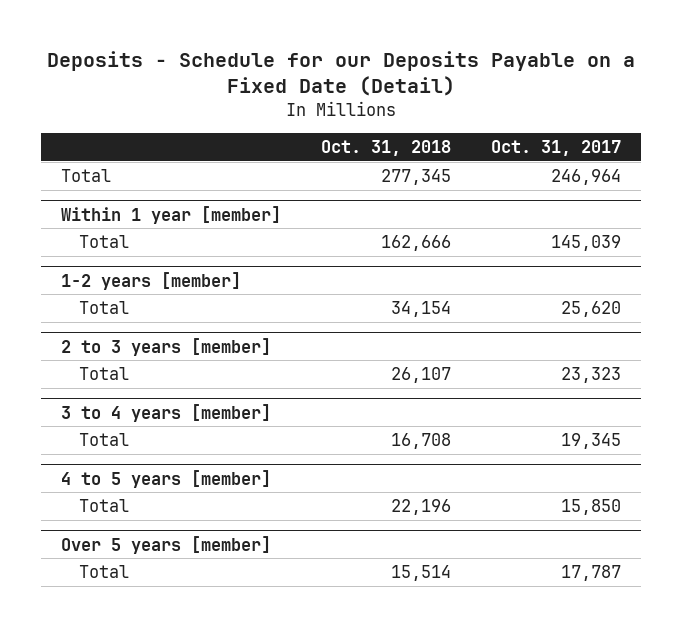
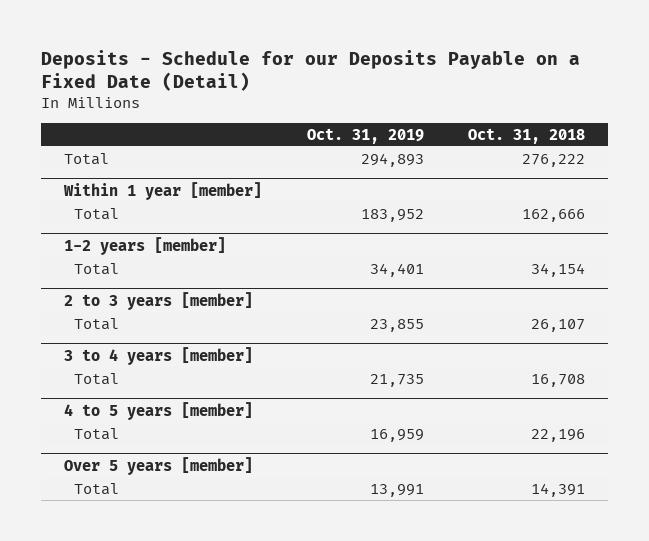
- | Oct. 31, 2018 | Oct. 31, 2017
+ | Oct. 31, 2019 | Oct. 31, 2018
- Total | 277,345 | 246,964
+ Total | 294,893 | 276,222
@ Over 5 years [member]
- Total | 15,514 | 17,787
+ Total | 13,991 | 14,391

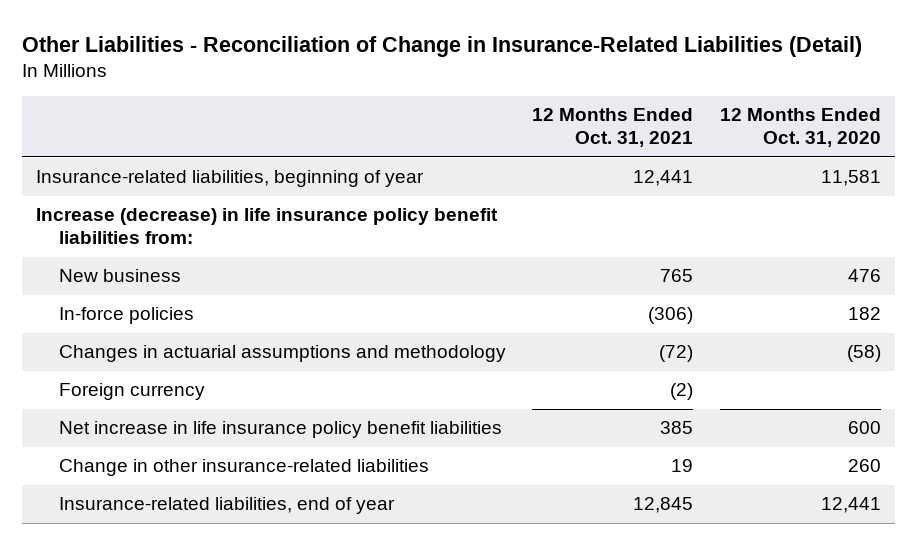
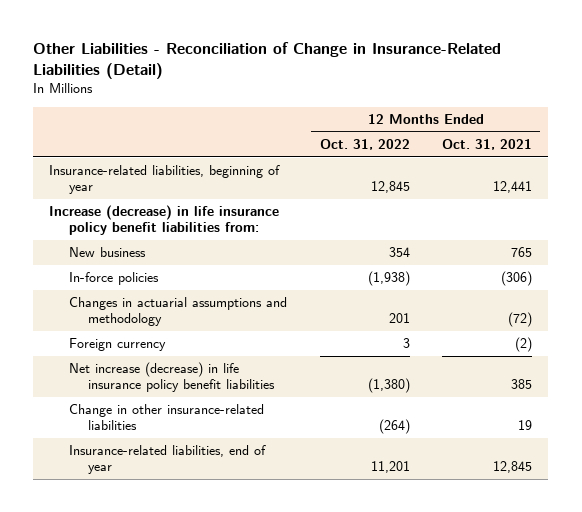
- | 12 Months Ended Oct. 31, 2021 | 12 Months Ended Oct. 31, 2020
+ | 12 Months Ended Oct. 31, 2022 | 12 Months Ended Oct. 31, 2021
- Net increase in life insurance policy benefit liabilities | 385 | 600
+ Net increase (decrease) in life insurance policy benefit liabilities | (1,380) | 385

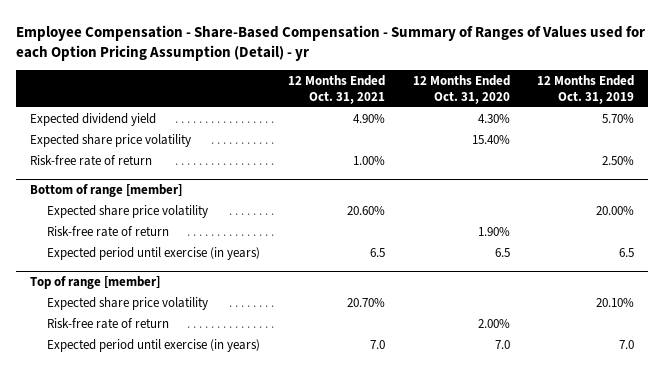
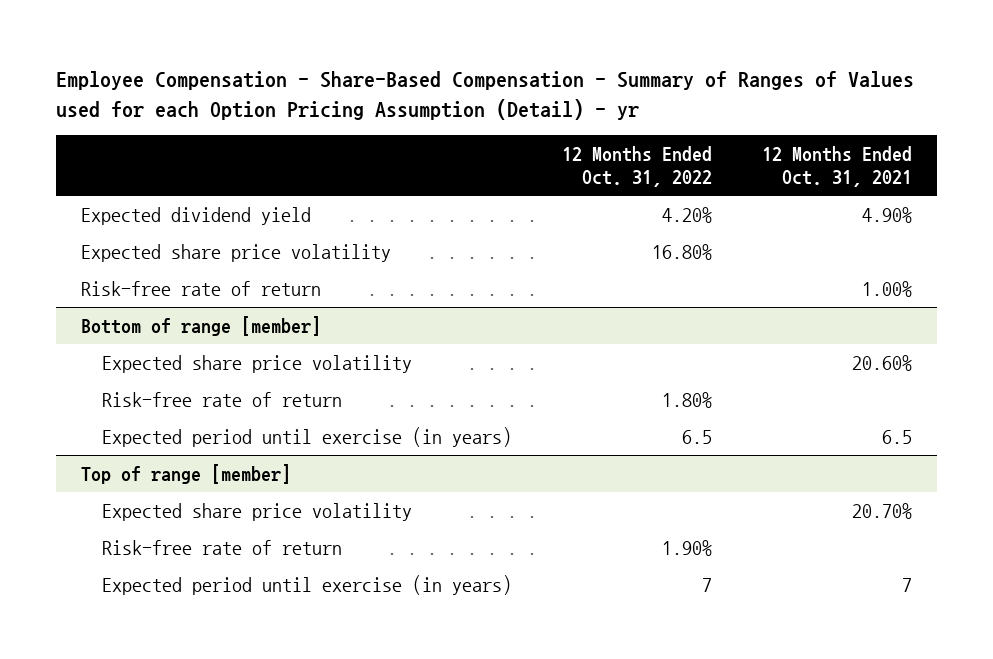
- | 12 Months Ended Oct. 31, 2021 | 12 Months Ended Oct. 31, 2020 | 12 Months Ended Oct. 31, 2019
+ | 12 Months Ended Oct. 31, 2022 | 12 Months Ended Oct. 31, 2021
@ Top of range [member]
- Expected period until exercise (in years) | 7.0 | 7.0 | 7.0
+ Expected period until exercise (in years) | 7 | 7

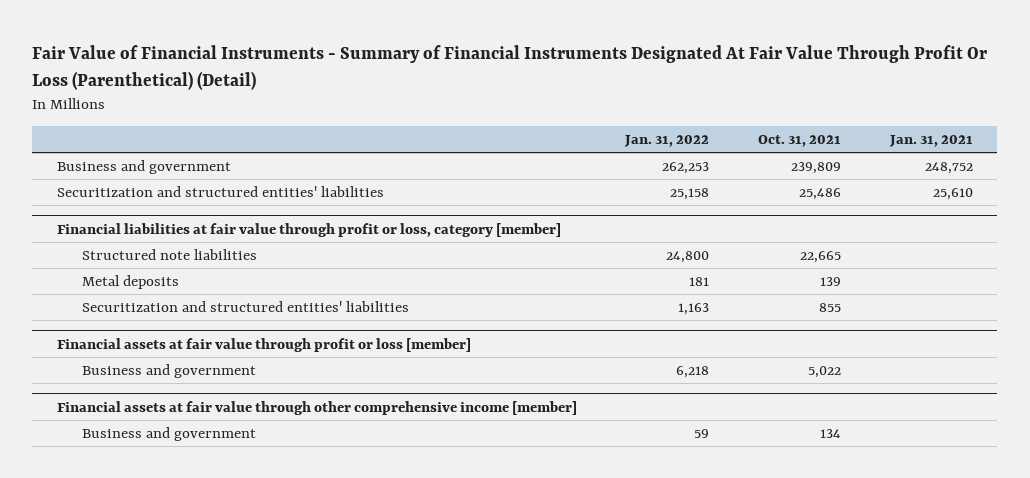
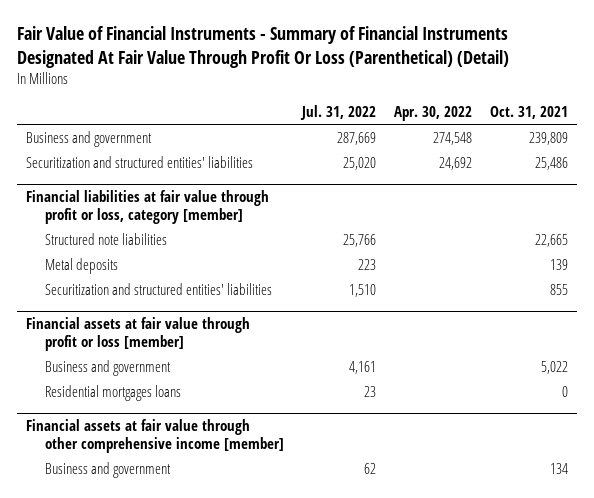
- | Jan. 31, 2022 | Oct. 31, 2021 | Jan. 31, 2021
+ | Jul. 31, 2022 | Apr. 30, 2022 | Oct. 31, 2021
@ Financial assets at fair value through profit or loss [member]
+ Residential mortgages loans | 23 | | 0

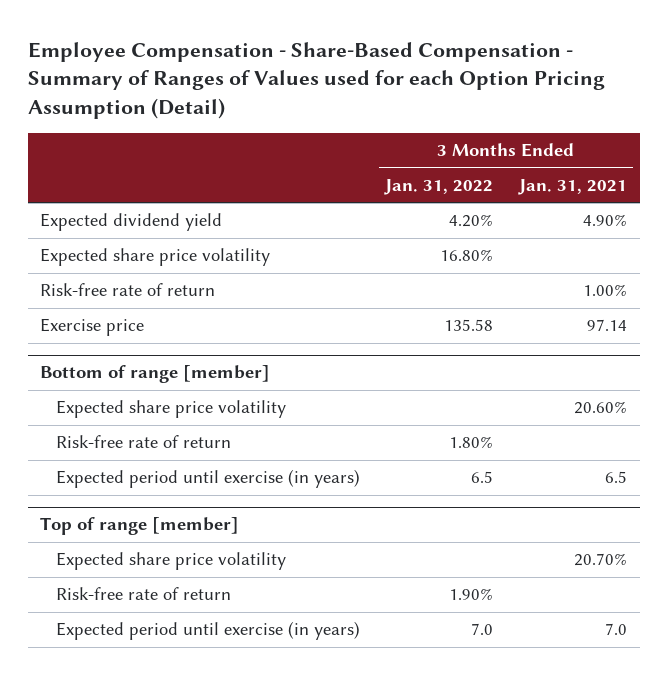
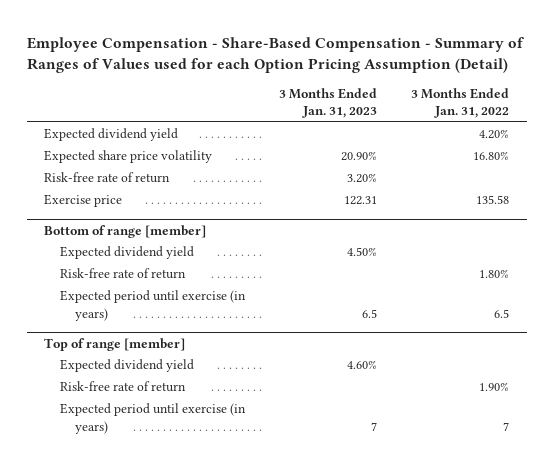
- | 3 Months Ended Jan. 31, 2022 | 3 Months Ended Jan. 31, 2021
+ | 3 Months Ended Jan. 31, 2023 | 3 Months Ended Jan. 31, 2022
@ Bottom of range [member]
- Expected share price volatility | | 20.60%
+ Expected dividend yield | 4.50% |
@ Top of range [member]
- Expected share price volatility | | 20.70%
+ Expected dividend yield | 4.60% |
- Expected period until exercise (in years) | 7.0 | 7.0
+ Expected period until exercise (in years) | 7 | 7

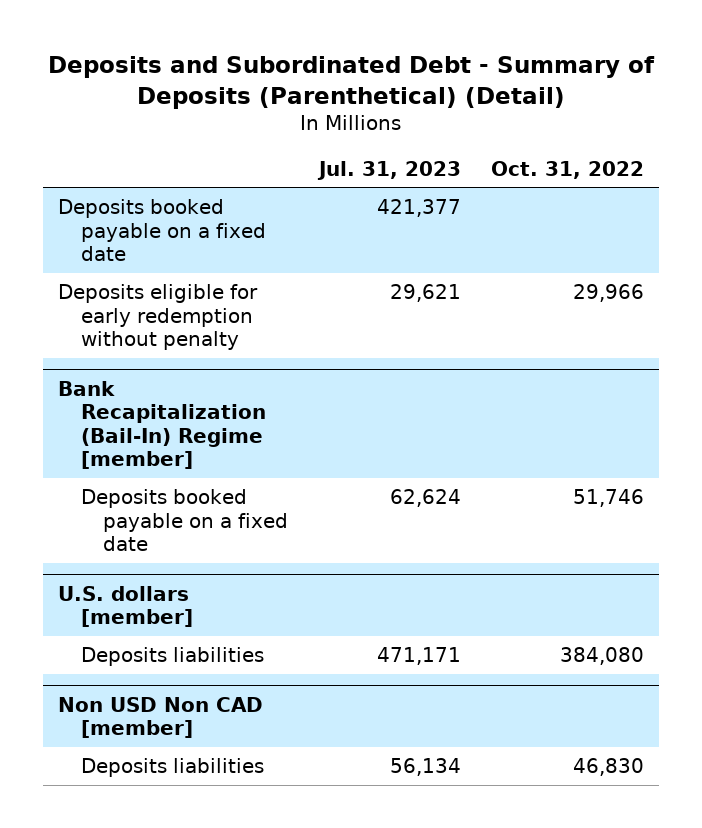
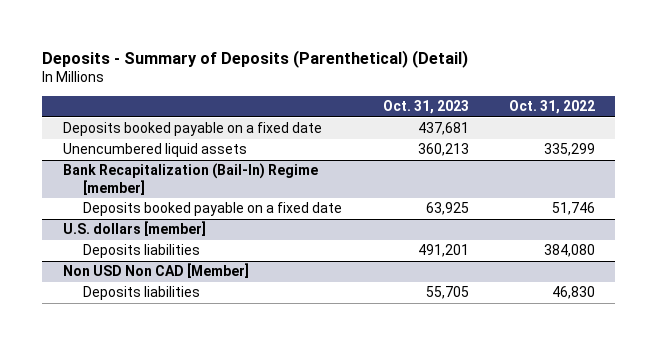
- Deposits and Subordinated Debt - Summary of Deposits (Parenthetical) (Detail)
+ Deposits - Summary of Deposits (Parenthetical) (Detail)
- | Jul. 31, 2023 | Oct. 31, 2022
+ | Oct. 31, 2023 | Oct. 31, 2022
- Deposits eligible for early redemption without penalty | 29,621 | 29,966
+ Unencumbered liquid assets | 360,213 | 335,299
- Non USD Non CAD [member]
+ Non USD Non CAD [Member]

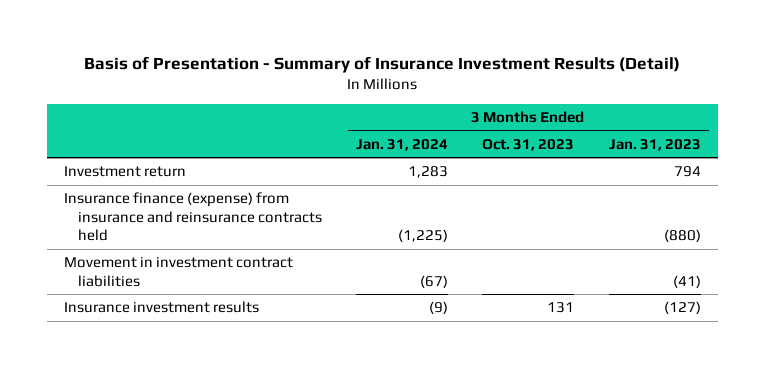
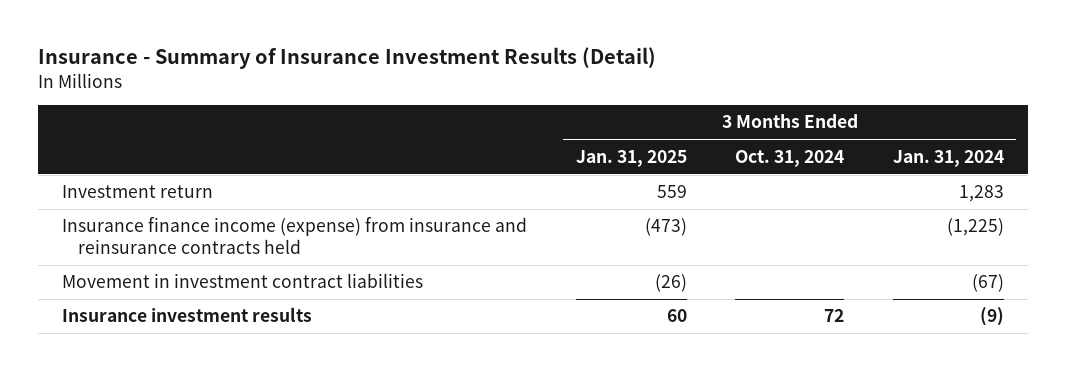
- Basis of Presentation - Summary of Insurance Investment Results (Detail)
+ Insurance - Summary of Insurance Investment Results (Detail)
- | 3 Months Ended Jan. 31, 2024 | 3 Months Ended Oct. 31, 2023 | 3 Months Ended Jan. 31, 2023
+ | 3 Months Ended Jan. 31, 2025 | 3 Months Ended Oct. 31, 2024 | 3 Months Ended Jan. 31, 2024
- Insurance finance (expense) from insurance and reinsurance contracts held | (1,225) | | (880)
+ Insurance finance income (expense) from insurance and reinsurance contracts held | (473) | | (1,225)

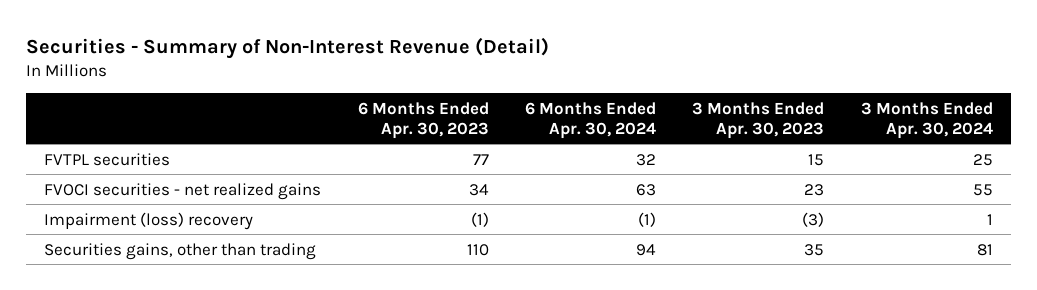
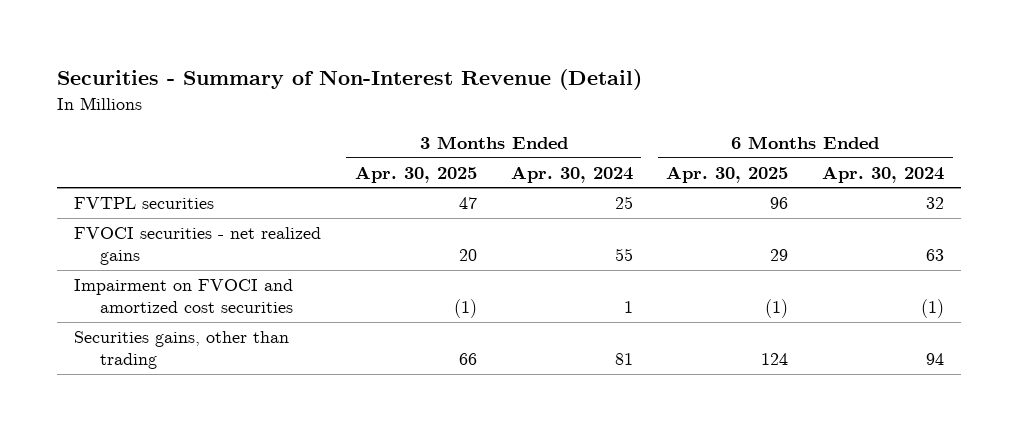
- | 6 Months Ended Apr. 30, 2023 | 6 Months Ended Apr. 30, 2024 | 3 Months Ended Apr. 30, 2023 | 3 Months Ended Apr. 30, 2024
+ | 3 Months Ended Apr. 30, 2025 | 3 Months Ended Apr. 30, 2024 | 6 Months Ended Apr. 30, 2025 | 6 Months Ended Apr. 30, 2024
- Impairment (loss) recovery | (1) | (1) | (3) | 1
+ Impairment on FVOCI and amortized cost securities | (1) | 1 | (1) | (1)

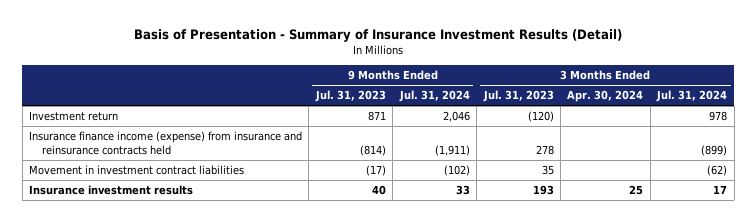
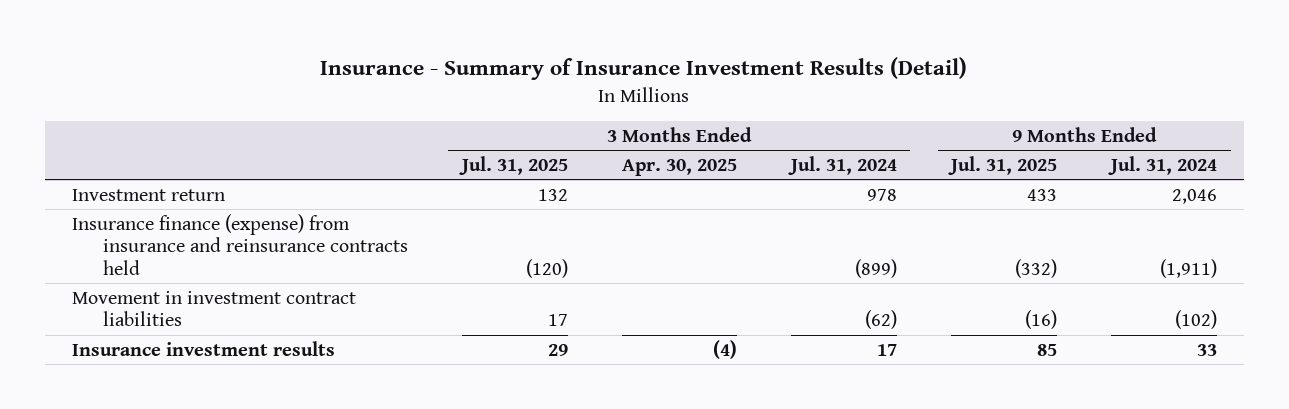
- Basis of Presentation - Summary of Insurance Investment Results (Detail)
+ Insurance - Summary of Insurance Investment Results (Detail)
- | 9 Months Ended Jul. 31, 2023 | 9 Months Ended Jul. 31, 2024 | 3 Months Ended Jul. 31, 2023 | 3 Months Ended Apr. 30, 2024 | 3 Months Ended Jul. 31, 2024
+ | 3 Months Ended Jul. 31, 2025 | 3 Months Ended Apr. 30, 2025 | 3 Months Ended Jul. 31, 2024 | 9 Months Ended Jul. 31, 2025 | 9 Months Ended Jul. 31, 2024
- Insurance finance income (expense) from insurance and reinsurance contracts held | (814) | (1,911) | 278 | | (899)
+ Insurance finance (expense) from insurance and reinsurance contracts held | (120) | | (899) | (332) | (1,911)

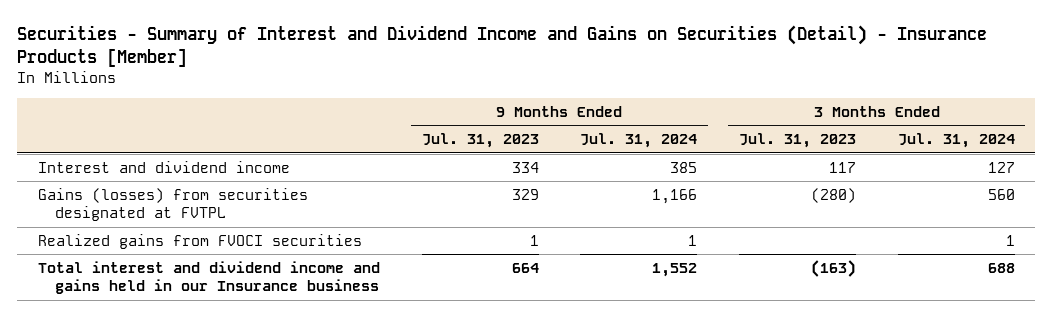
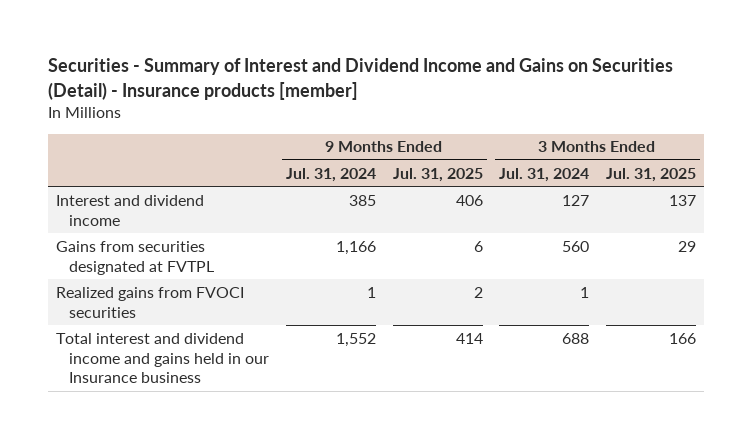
- Securities - Summary of Interest and Dividend Income and Gains on Securities (Detail) - Insurance Products [Member]
+ Securities - Summary of Interest and Dividend Income and Gains on Securities (Detail) - Insurance products [member]
- | 9 Months Ended Jul. 31, 2023 | 9 Months Ended Jul. 31, 2024 | 3 Months Ended Jul. 31, 2023 | 3 Months Ended Jul. 31, 2024
+ | 9 Months Ended Jul. 31, 2024 | 9 Months Ended Jul. 31, 2025 | 3 Months Ended Jul. 31, 2024 | 3 Months Ended Jul. 31, 2025
- Gains (losses) from securities designated at FVTPL | 329 | 1,166 | (280) | 560
+ Gains from securities designated at FVTPL | 1,166 | 6 | 560 | 29

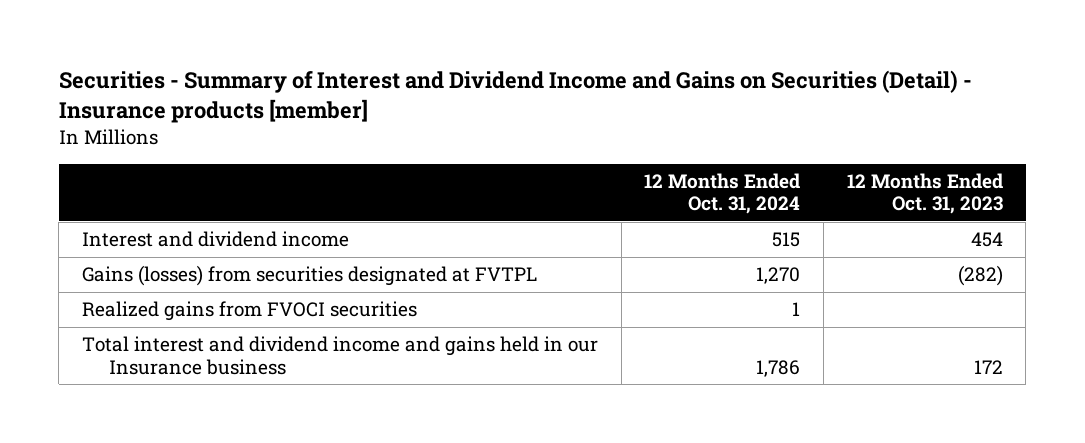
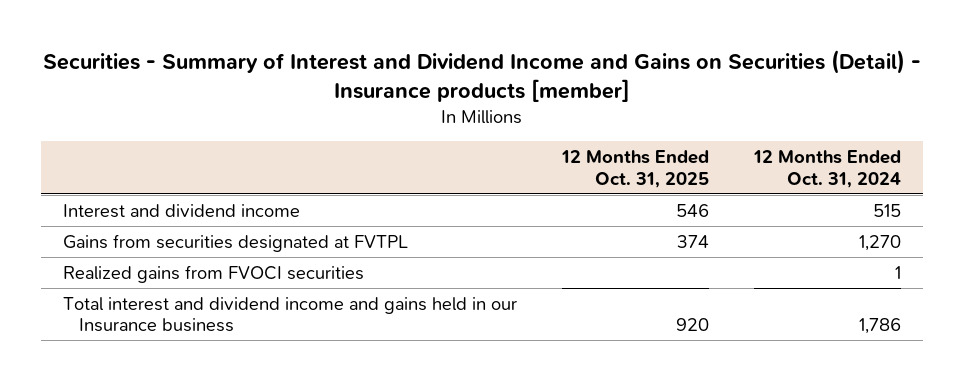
- | 12 Months Ended Oct. 31, 2024 | 12 Months Ended Oct. 31, 2023
+ | 12 Months Ended Oct. 31, 2025 | 12 Months Ended Oct. 31, 2024
- Gains (losses) from securities designated at FVTPL | 1,270 | (282)
+ Gains from securities designated at FVTPL | 374 | 1,270

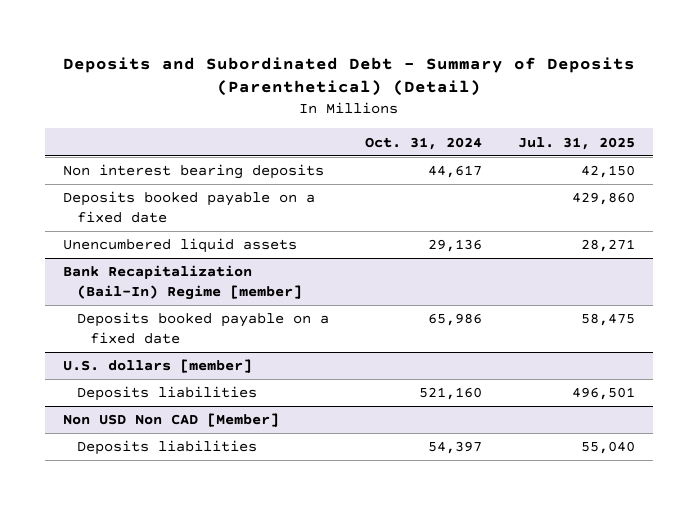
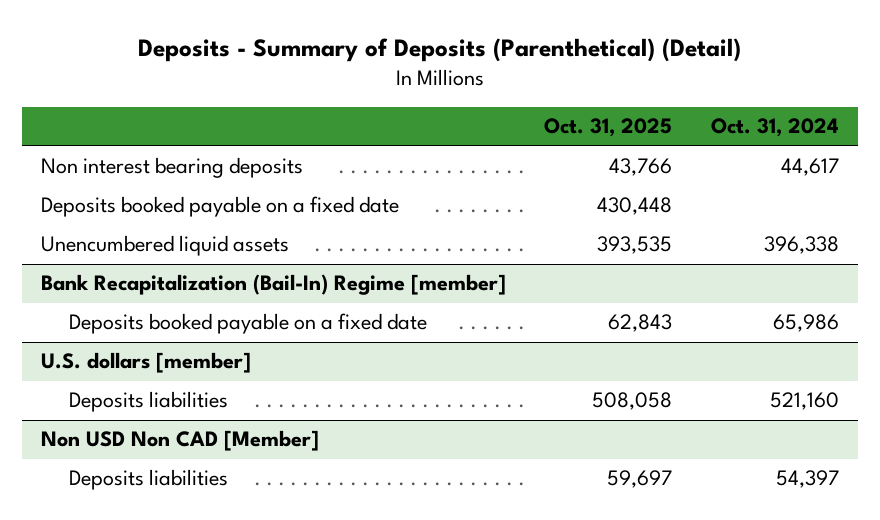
- Deposits and Subordinated Debt - Summary of Deposits (Parenthetical) (Detail)
+ Deposits - Summary of Deposits (Parenthetical) (Detail)
- | Oct. 31, 2024 | Jul. 31, 2025
+ | Oct. 31, 2025 | Oct. 31, 2024
- Unencumbered liquid assets | 29,136 | 28,271
+ Unencumbered liquid assets | 393,535 | 396,338

